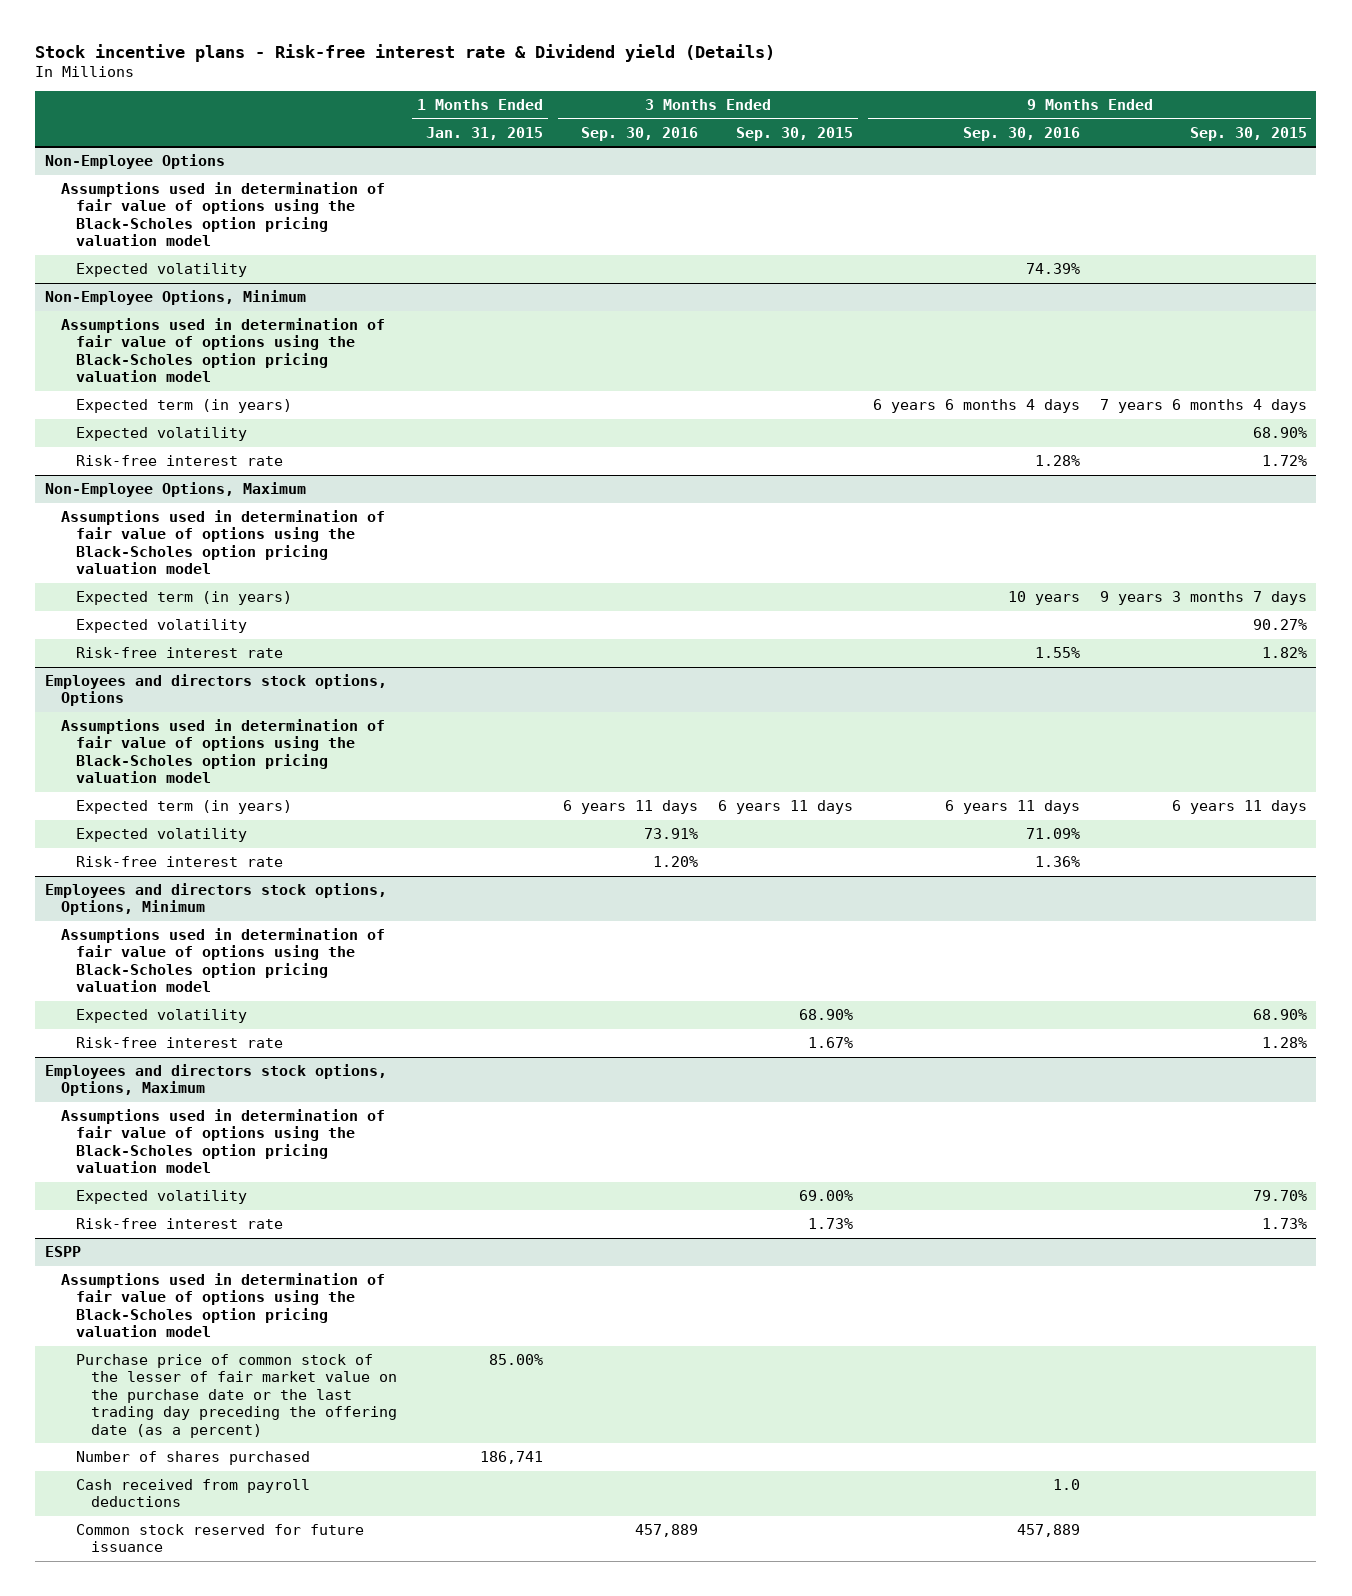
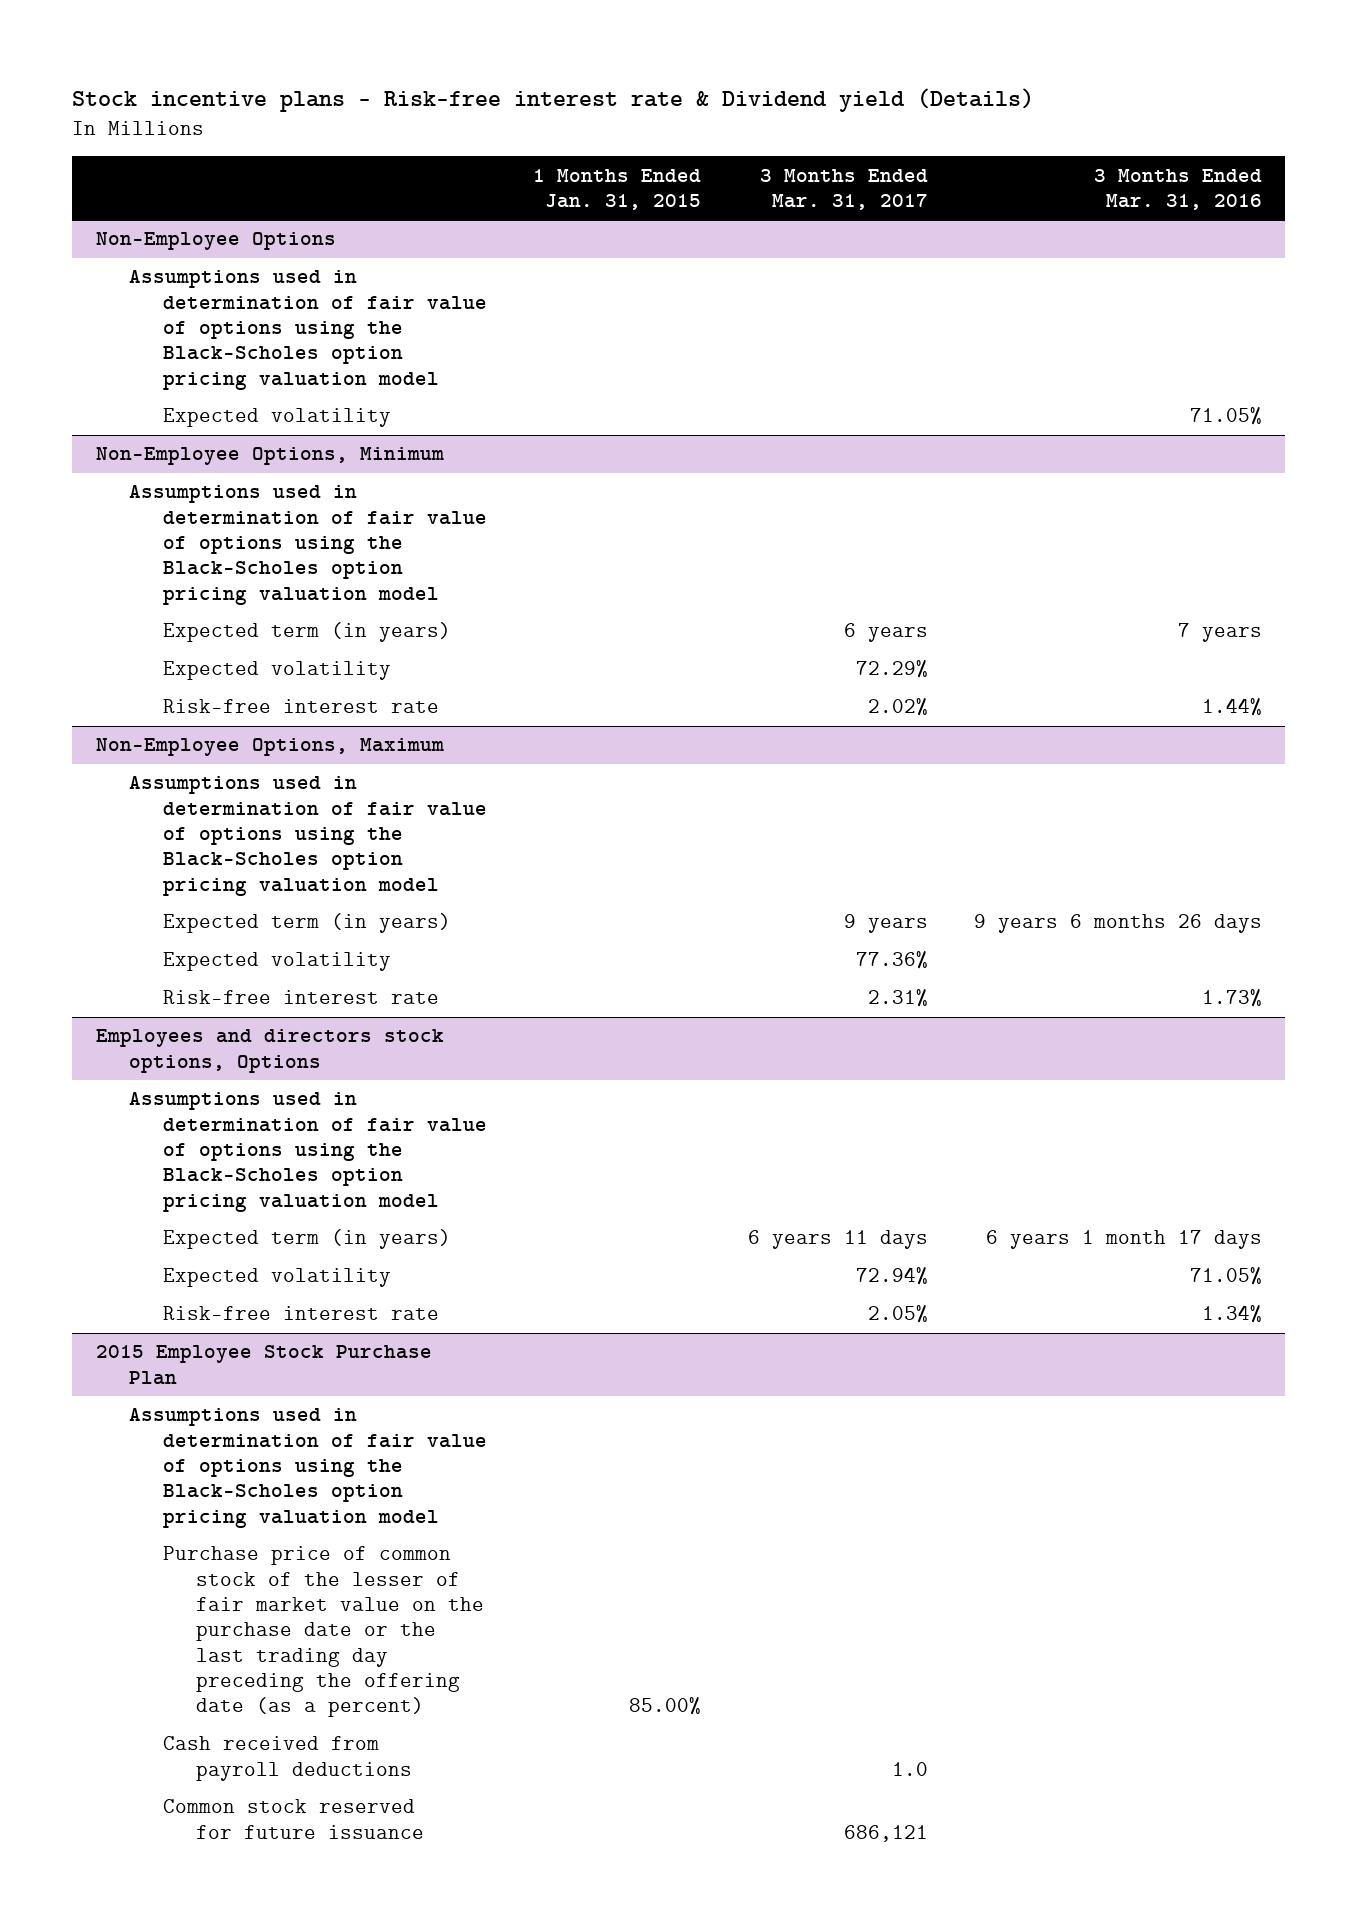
- | 1 Months Ended Jan. 31, 2015 | 3 Months Ended Sep. 30, 2016 | 3 Months Ended Sep. 30, 2015 | 9 Months Ended Sep. 30, 2016 | 9 Months Ended Sep. 30, 2015
+ | 1 Months Ended Jan. 31, 2015 | 3 Months Ended Mar. 31, 2017 | 3 Months Ended Mar. 31, 2016
- Employees and directors stock options, Options, Minimum
- Assumptions used in determination of fair value of options using the Black-Scholes option pricing valuation model
- Expected volatility | | | 68.90% | | 68.90%
- Risk-free interest rate | | | 1.67% | | 1.28%
- Employees and directors stock options, Options, Maximum
- Assumptions used in determination of fair value of options using the Black-Scholes option pricing valuation model
- Expected volatility | | | 69.00% | | 79.70%
- Risk-free interest rate | | | 1.73% | | 1.73%
- ESPP
+ 2015 Employee Stock Purchase Plan
- Number of shares purchased | 186,741 | | | |

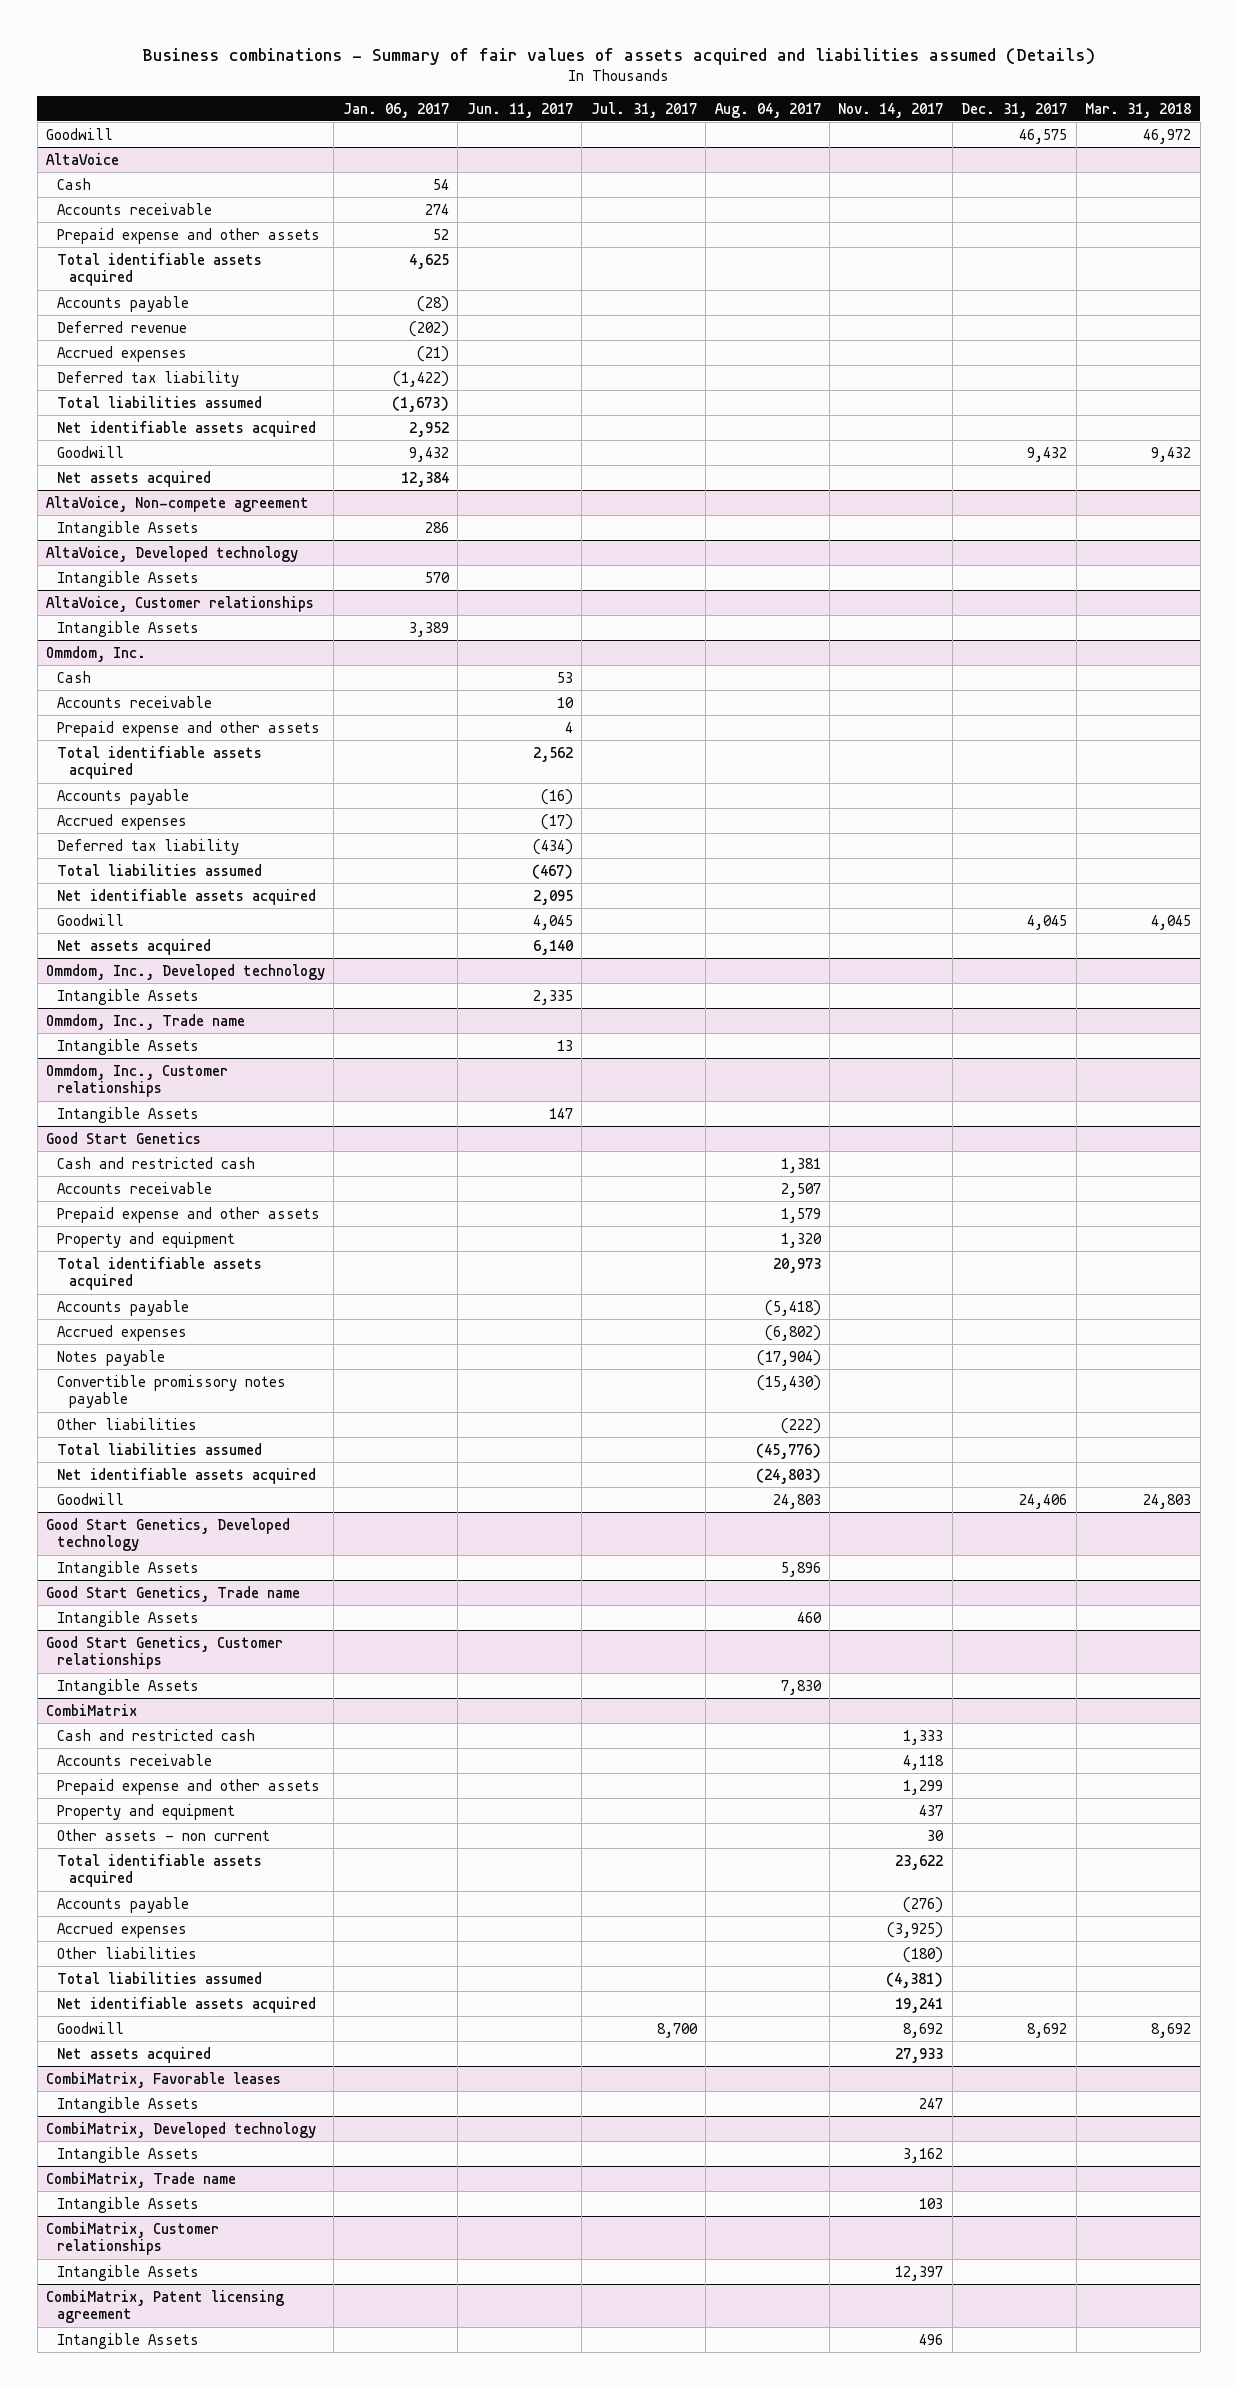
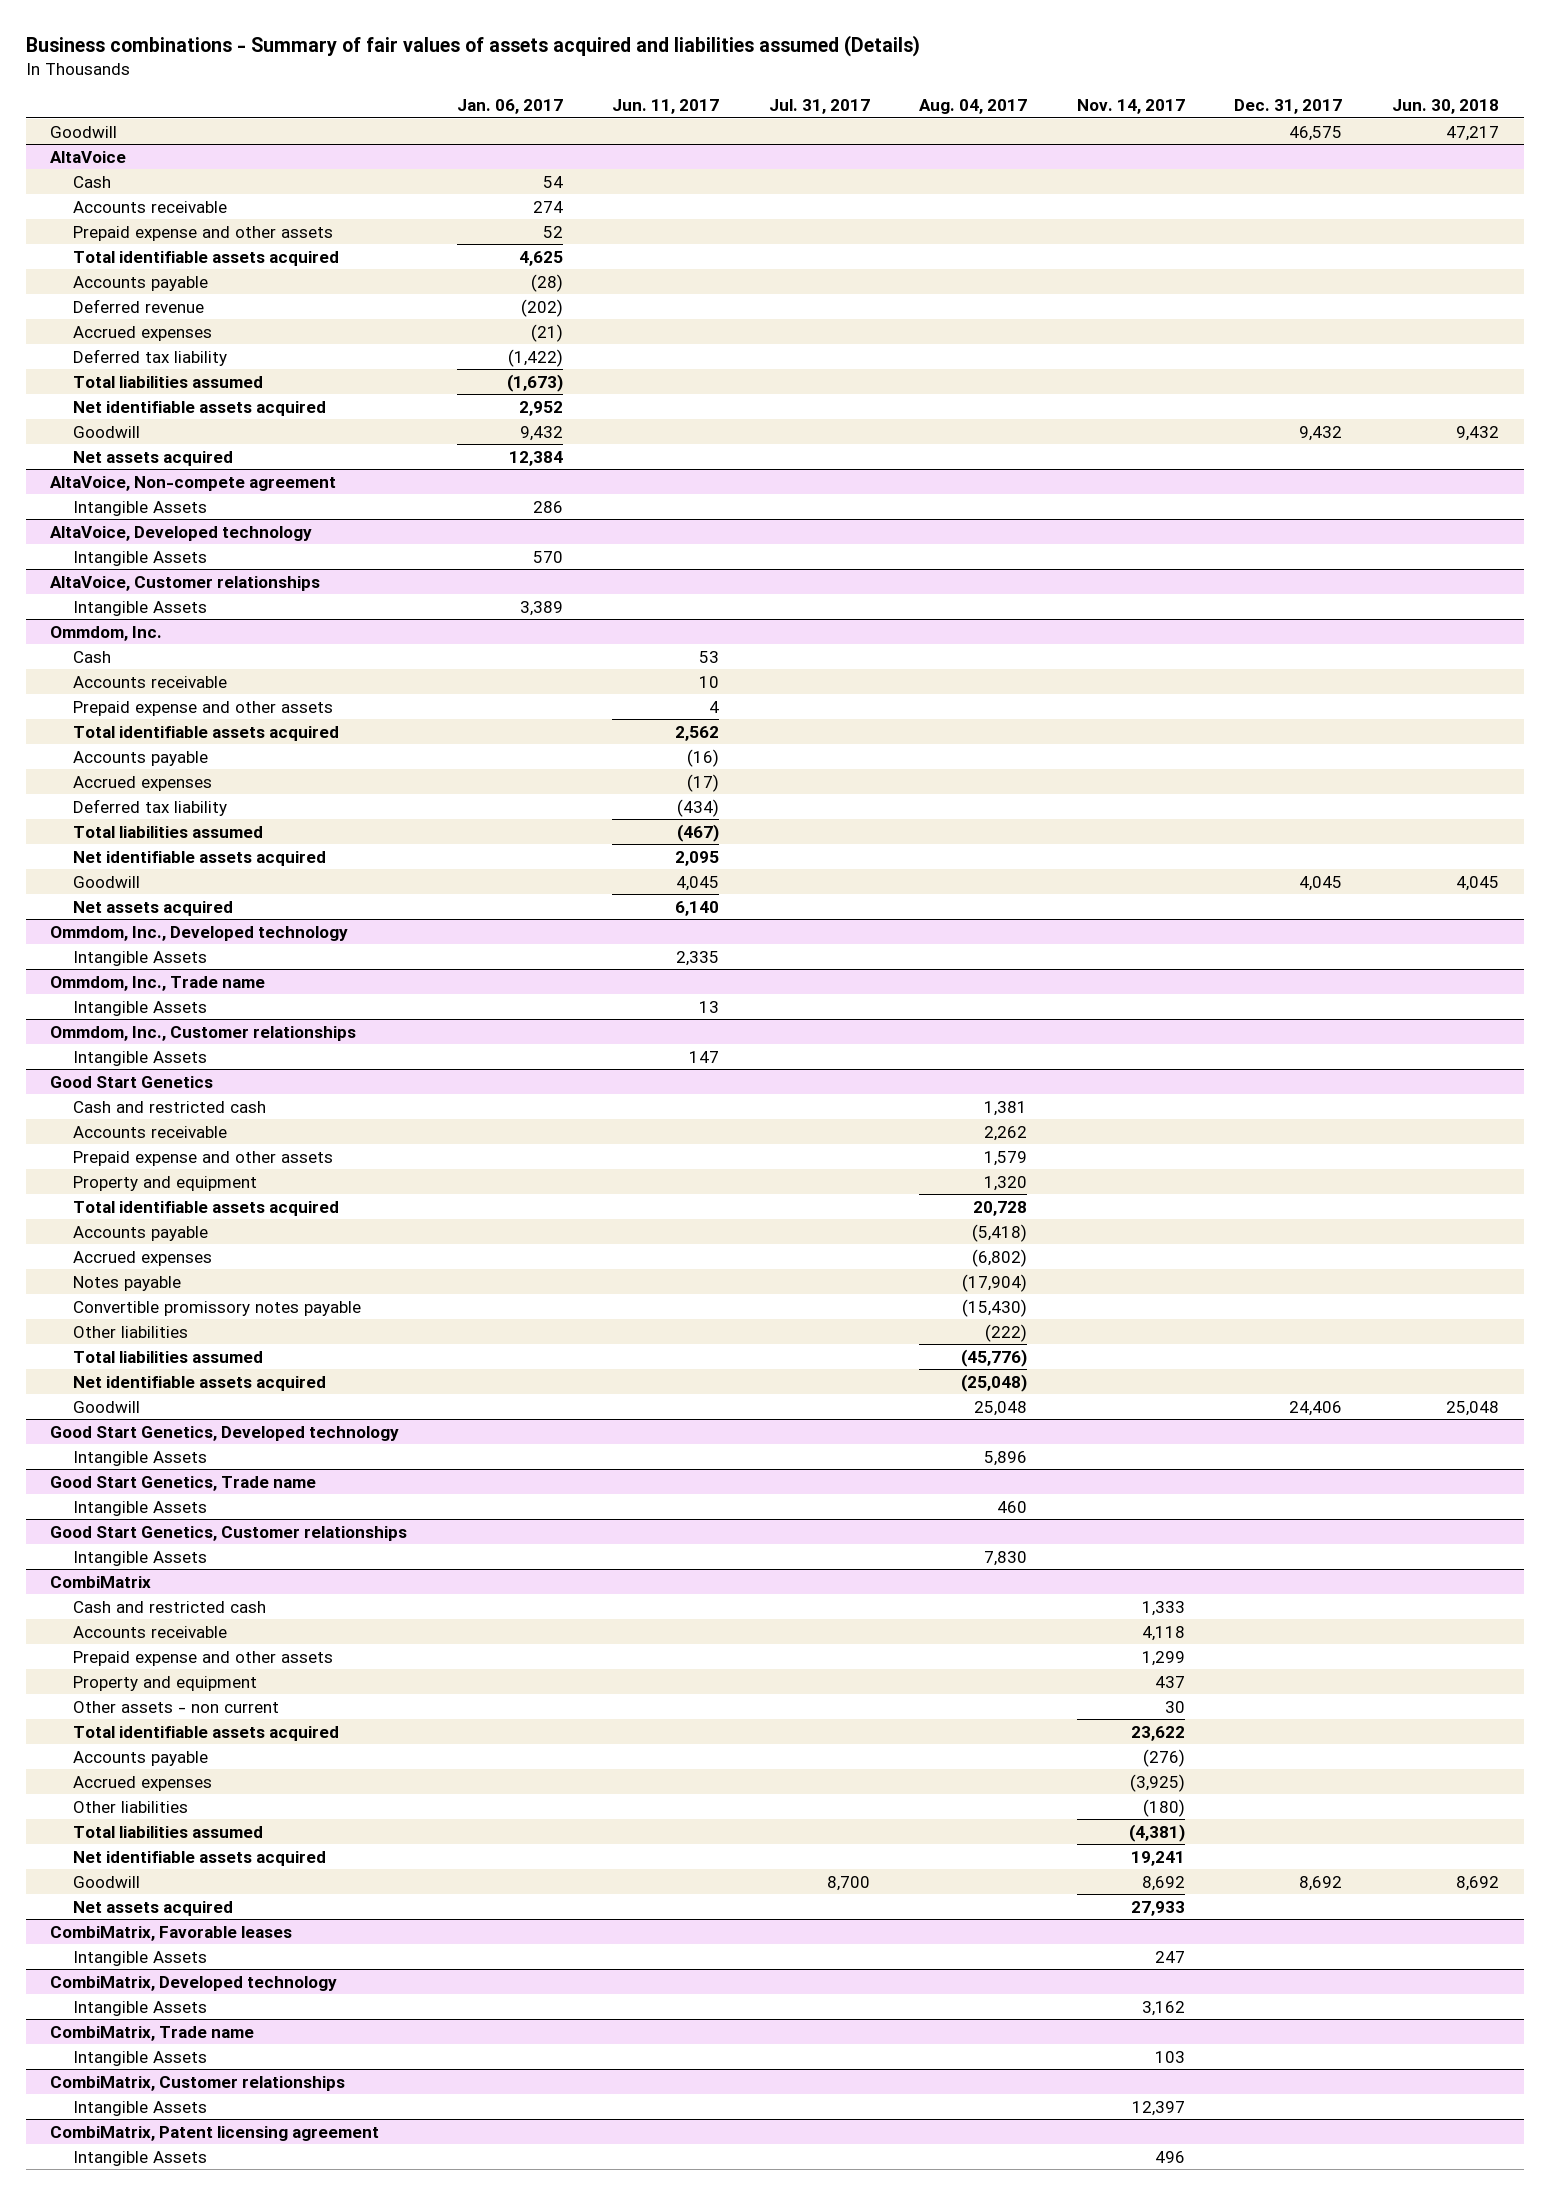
- | Jan. 06, 2017 | Jun. 11, 2017 | Jul. 31, 2017 | Aug. 04, 2017 | Nov. 14, 2017 | Dec. 31, 2017 | Mar. 31, 2018
+ | Jan. 06, 2017 | Jun. 11, 2017 | Jul. 31, 2017 | Aug. 04, 2017 | Nov. 14, 2017 | Dec. 31, 2017 | Jun. 30, 2018
@ Good Start Genetics
- Accounts receivable | | | | 2,507 | | |
+ Accounts receivable | | | | 2,262 | | |
- Total identifiable assets acquired | | | | 20,973 | | |
+ Total identifiable assets acquired | | | | 20,728 | | |
- Net identifiable assets acquired | | | | (24,803) | | |
- Goodwill | | | | 24,803 | | 24,406 | 24,803
+ Net identifiable assets acquired | | | | (25,048) | | |
+ Goodwill | | | | 25,048 | | 24,406 | 25,048

